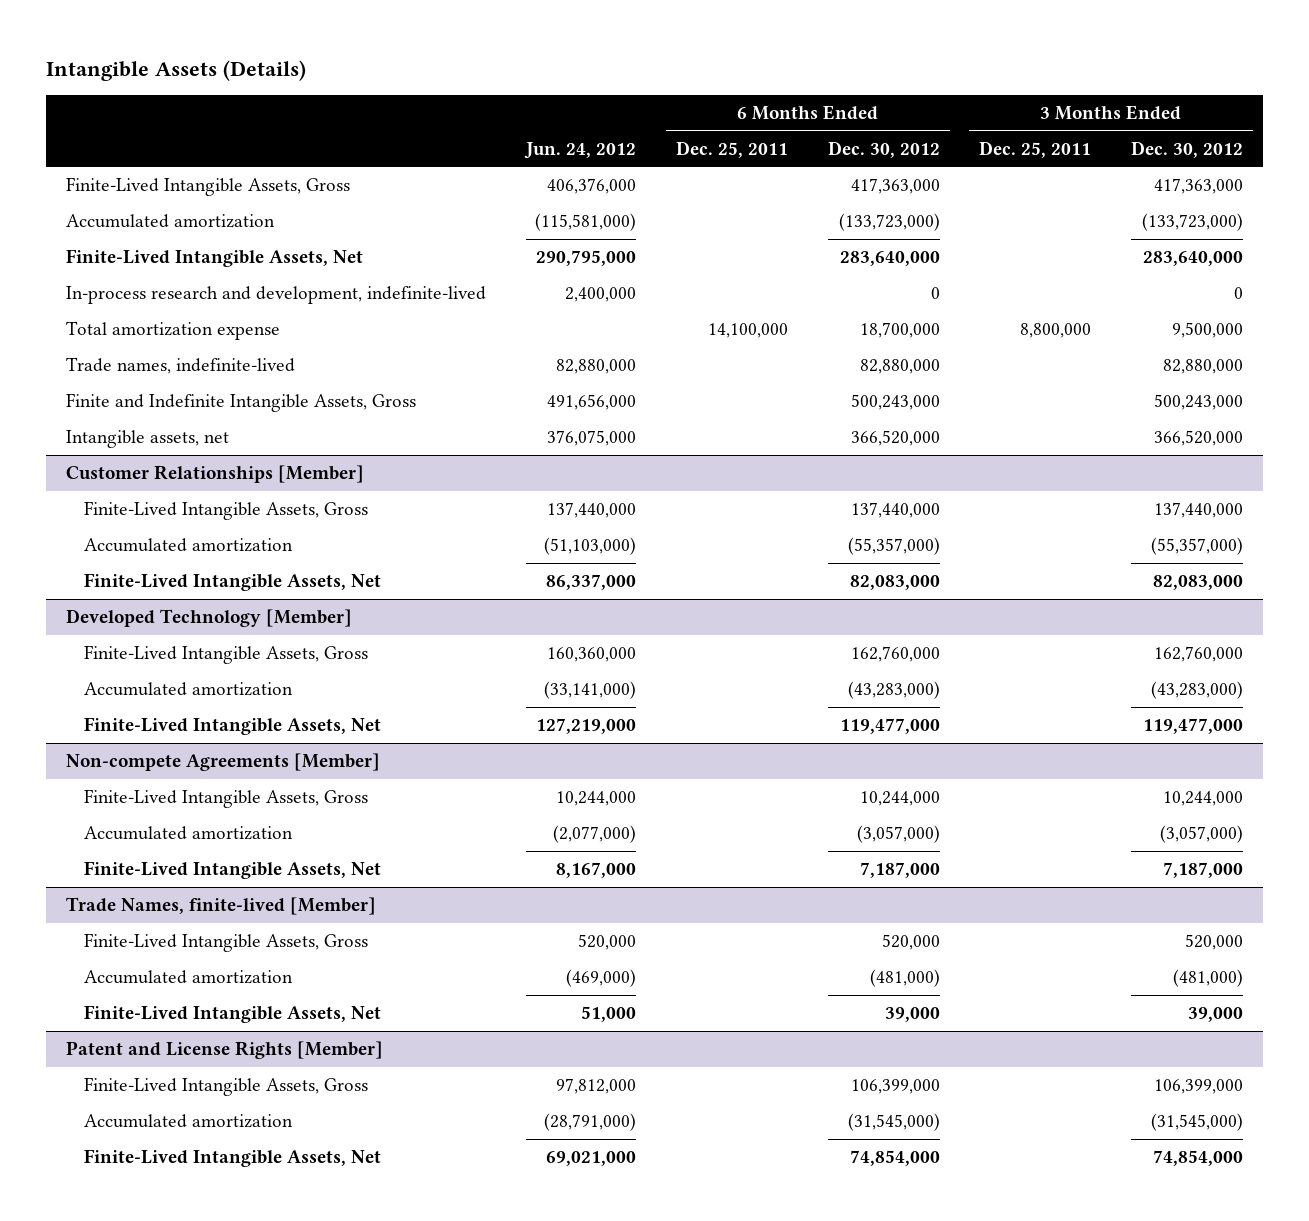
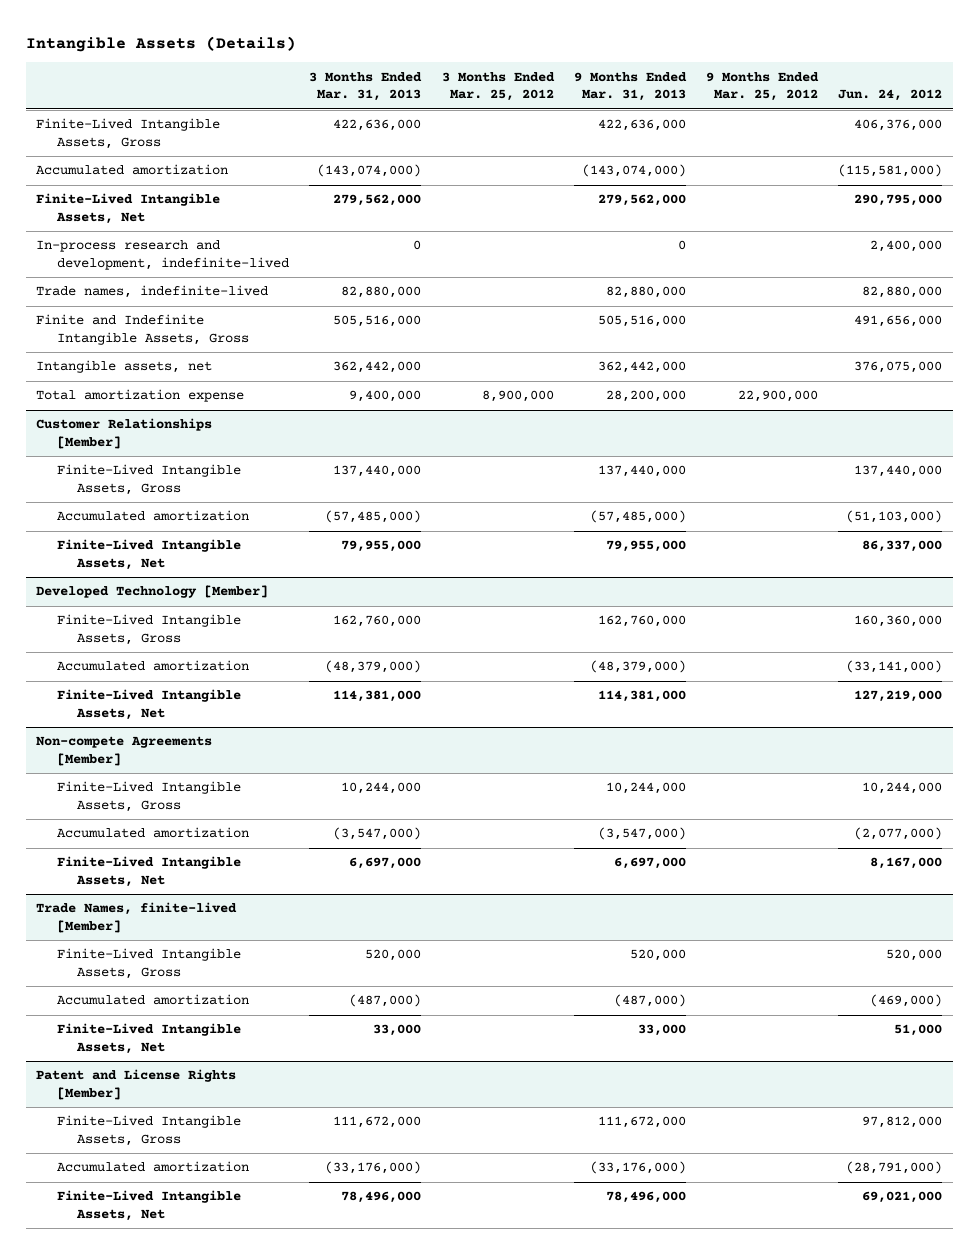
- | Jun. 24, 2012 | 6 Months Ended Dec. 25, 2011 | 6 Months Ended Dec. 30, 2012 | 3 Months Ended Dec. 25, 2011 | 3 Months Ended Dec. 30, 2012
+ | 3 Months Ended Mar. 31, 2013 | 3 Months Ended Mar. 25, 2012 | 9 Months Ended Mar. 31, 2013 | 9 Months Ended Mar. 25, 2012 | Jun. 24, 2012
moved down: Total amortization expense | 9,400,000 | 8,900,000 | 28,200,000 | 22,900,000 |

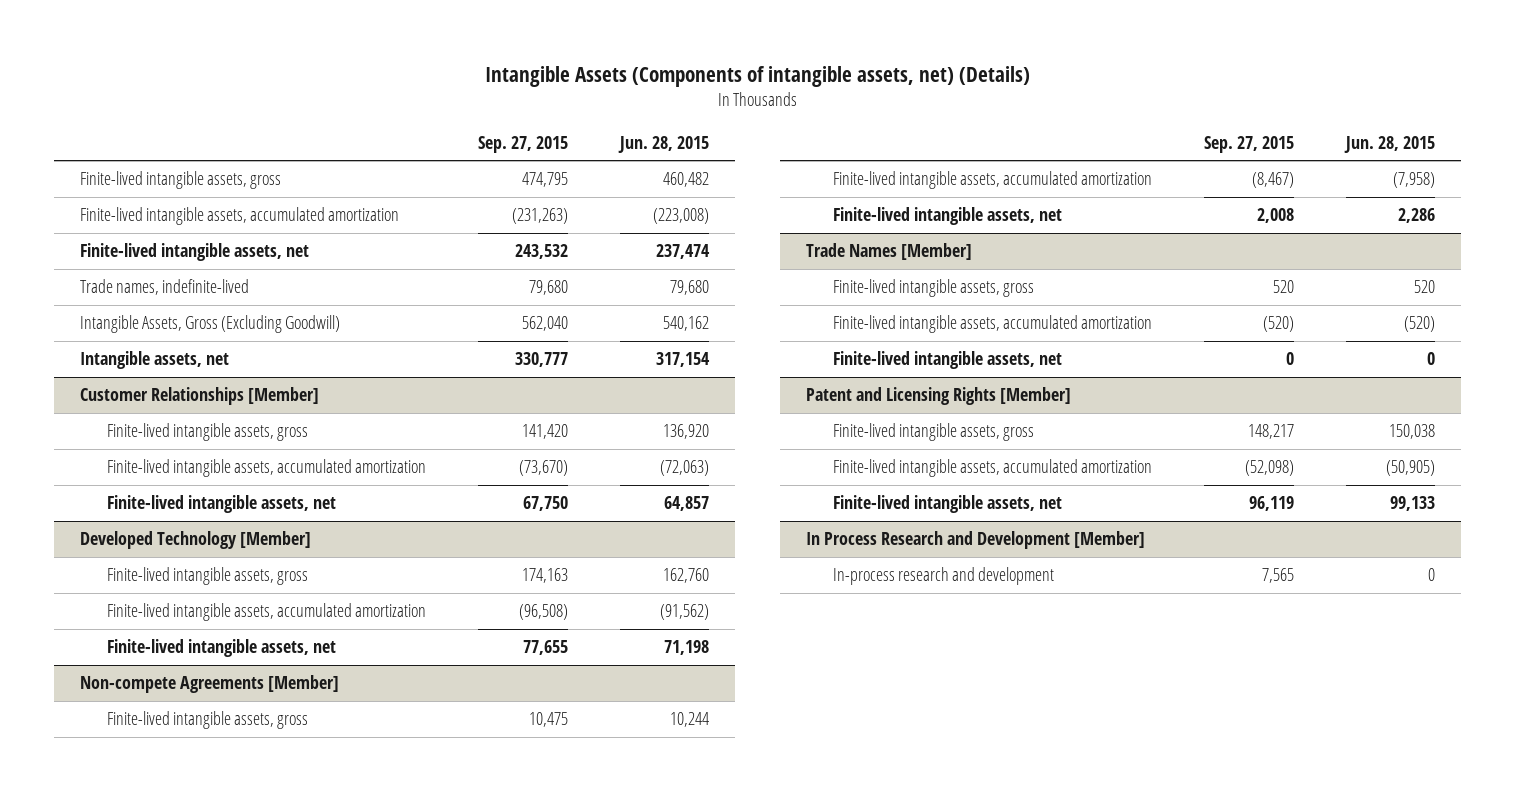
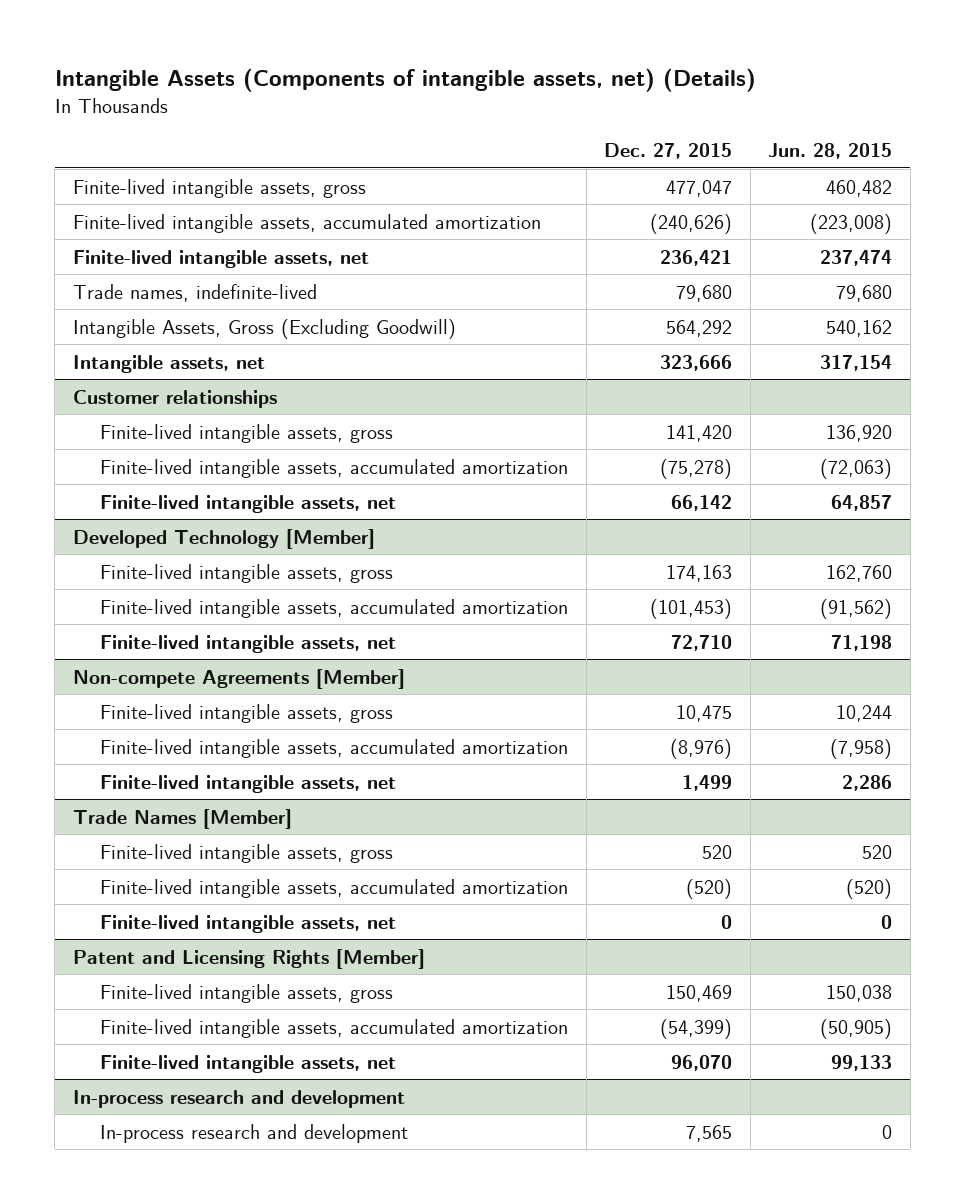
- | Sep. 27, 2015 | Jun. 28, 2015
+ | Dec. 27, 2015 | Jun. 28, 2015
- Customer Relationships [Member]
+ Customer relationships
- In Process Research and Development [Member]
+ In-process research and development

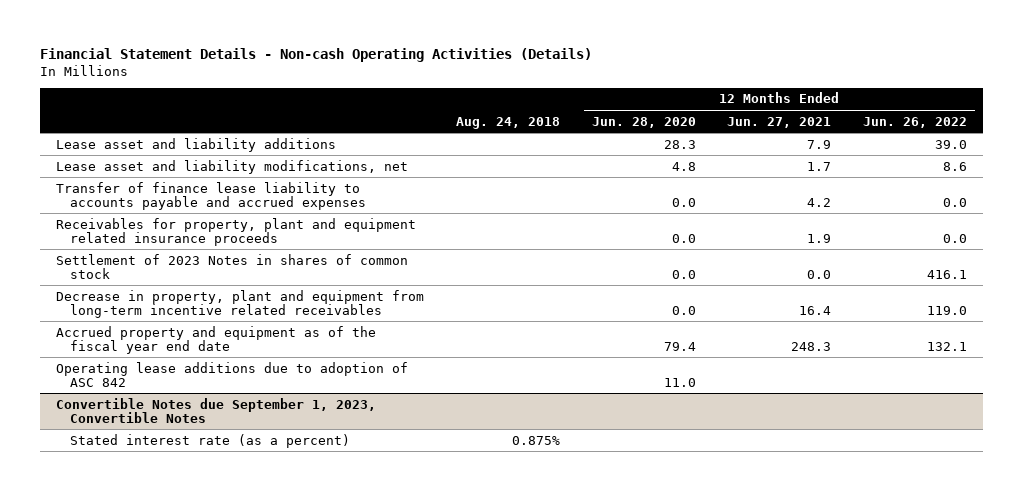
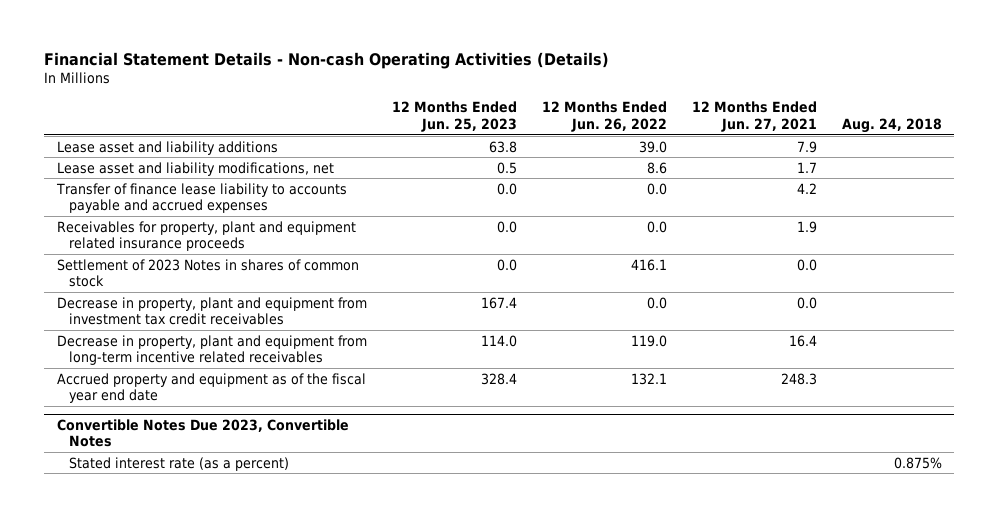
- | Aug. 24, 2018 | 12 Months Ended Jun. 28, 2020 | 12 Months Ended Jun. 27, 2021 | 12 Months Ended Jun. 26, 2022
+ | 12 Months Ended Jun. 25, 2023 | 12 Months Ended Jun. 26, 2022 | 12 Months Ended Jun. 27, 2021 | Aug. 24, 2018
+ Decrease in property, plant and equipment from investment tax credit receivables | 167.4 | 0.0 | 0.0 |
- Operating lease additions due to adoption of ASC 842 | | 11.0 | |
- Convertible Notes due September 1, 2023, Convertible Notes
+ Convertible Notes Due 2023, Convertible Notes

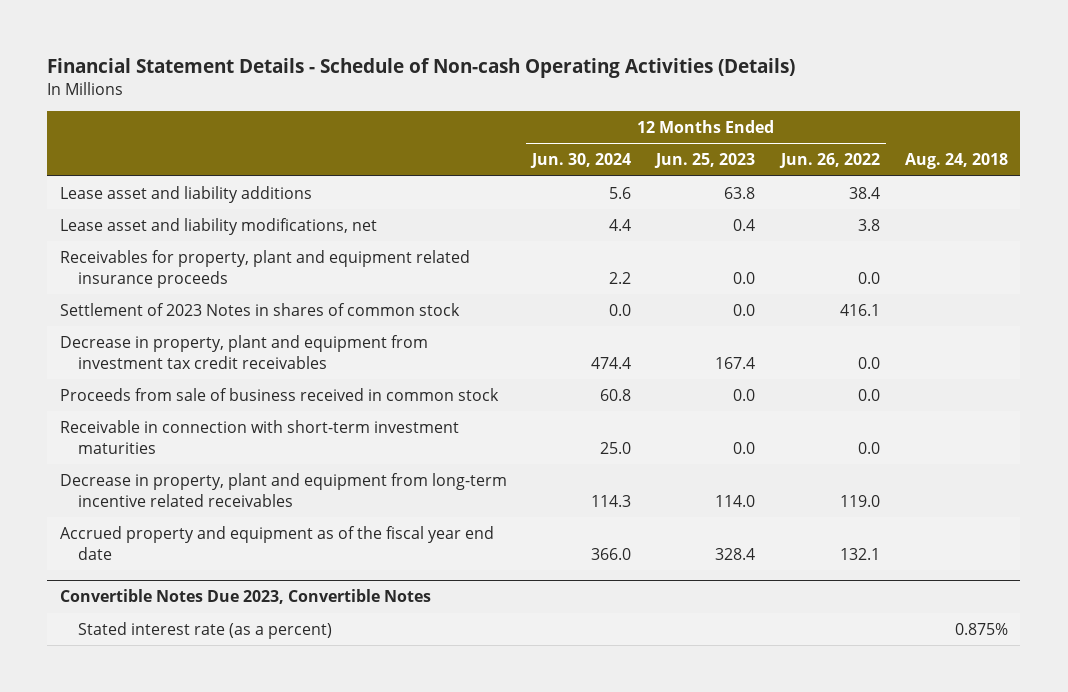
- Financial Statement Details - Non-cash Operating Activities (Details)
+ Financial Statement Details - Schedule of Non-cash Operating Activities (Details)
- | 12 Months Ended Jun. 25, 2023 | 12 Months Ended Jun. 26, 2022 | 12 Months Ended Jun. 27, 2021 | Aug. 24, 2018
+ | 12 Months Ended Jun. 30, 2024 | 12 Months Ended Jun. 25, 2023 | 12 Months Ended Jun. 26, 2022 | Aug. 24, 2018
- Lease asset and liability additions | 63.8 | 39.0 | 7.9 |
- Lease asset and liability modifications, net | 0.5 | 8.6 | 1.7 |
- Transfer of finance lease liability to accounts payable and accrued expenses | 0.0 | 0.0 | 4.2 |
+ Lease asset and liability additions | 5.6 | 63.8 | 38.4 |
+ Lease asset and liability modifications, net | 4.4 | 0.4 | 3.8 |
+ Proceeds from sale of business received in common stock | 60.8 | 0.0 | 0.0 |
+ Receivable in connection with short-term investment maturities | 25.0 | 0.0 | 0.0 |

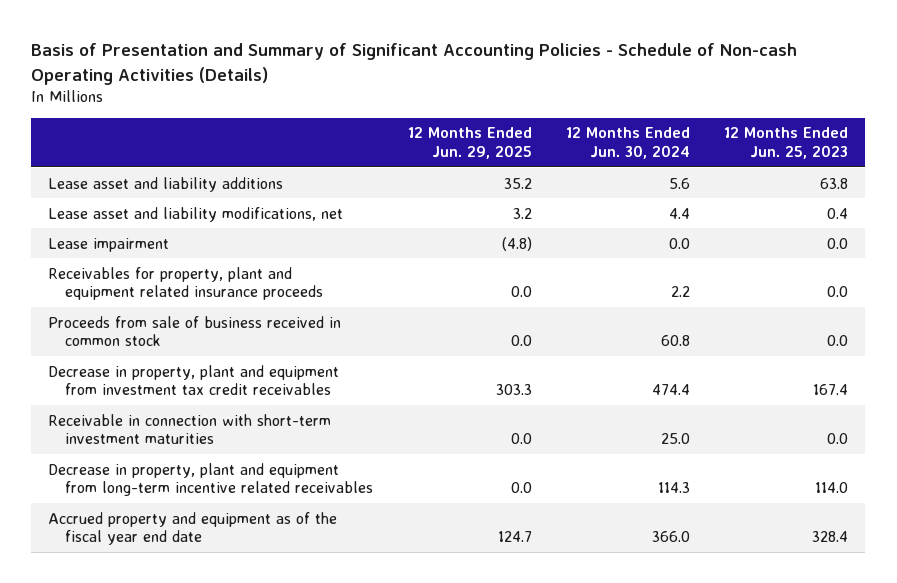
- Financial Statement Details - Schedule of Non-cash Operating Activities (Details)
+ Basis of Presentation and Summary of Significant Accounting Policies - Schedule of Non-cash Operating Activities (Details)
- | 12 Months Ended Jun. 30, 2024 | 12 Months Ended Jun. 25, 2023 | 12 Months Ended Jun. 26, 2022 | Aug. 24, 2018
+ | 12 Months Ended Jun. 29, 2025 | 12 Months Ended Jun. 30, 2024 | 12 Months Ended Jun. 25, 2023
+ Lease impairment | (4.8) | 0.0 | 0.0
- Settlement of 2023 Notes in shares of common stock | 0.0 | 0.0 | 416.1 |
moved down: Decrease in property, plant and equipment from investment tax credit receivables | 303.3 | 474.4 | 167.4
- Convertible Notes Due 2023, Convertible Notes
- Stated interest rate (as a percent) | | | | 0.875%

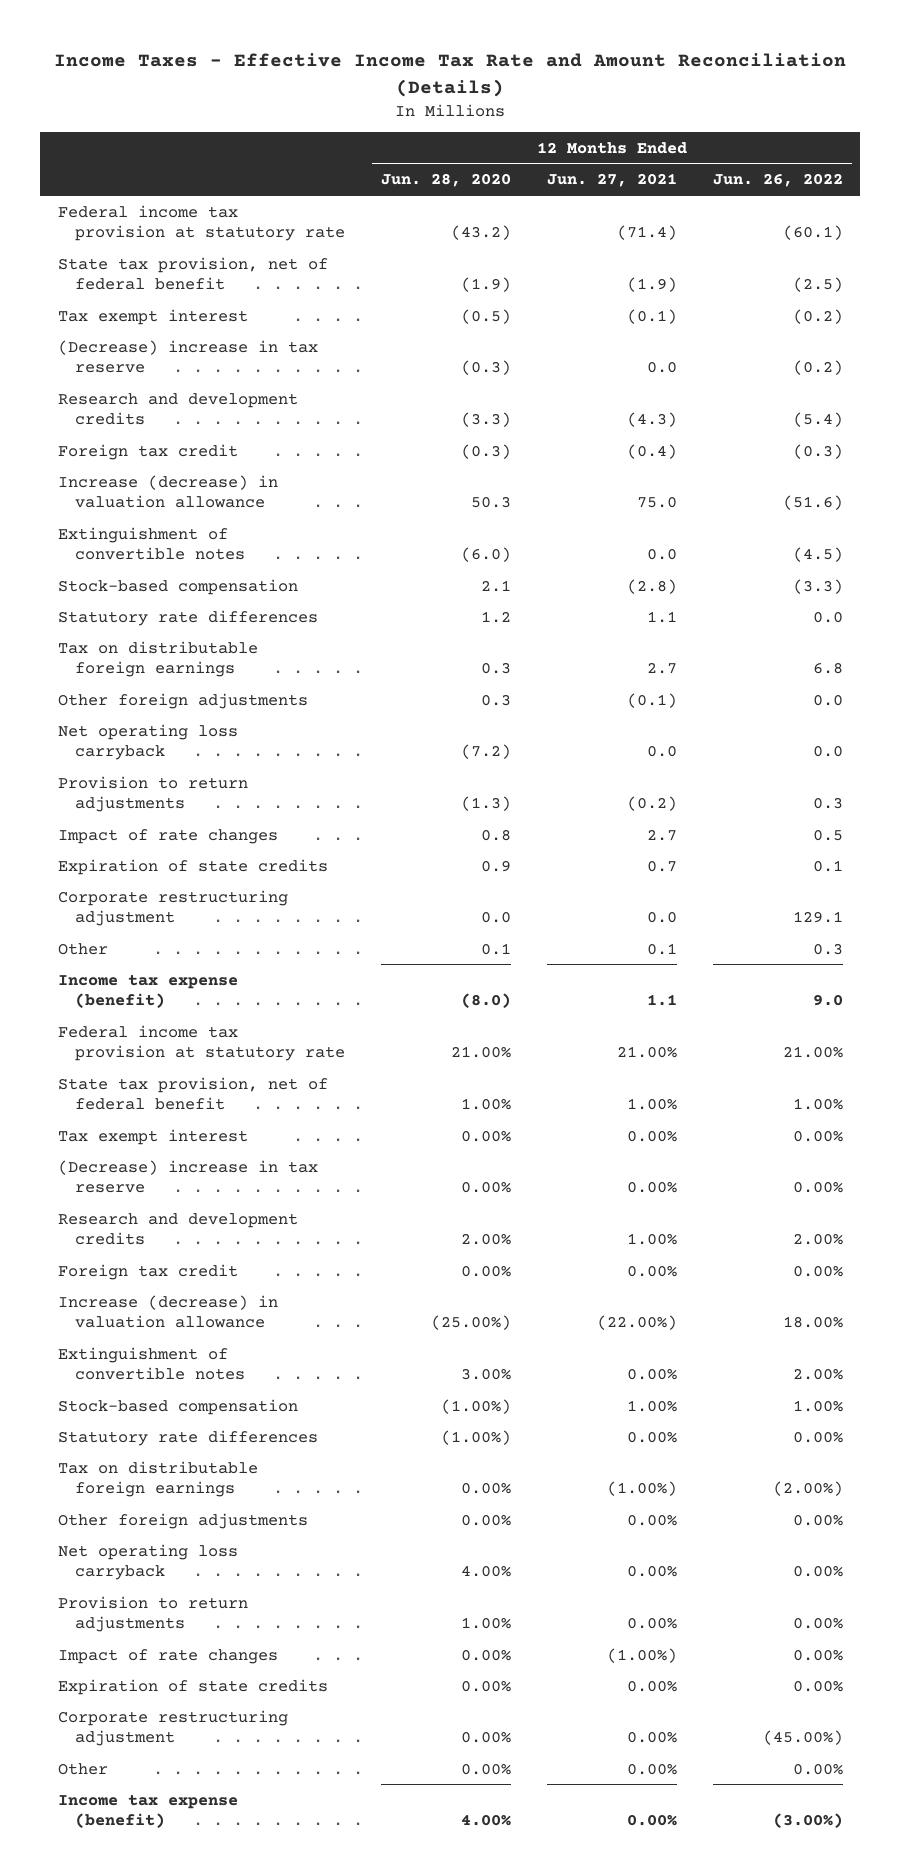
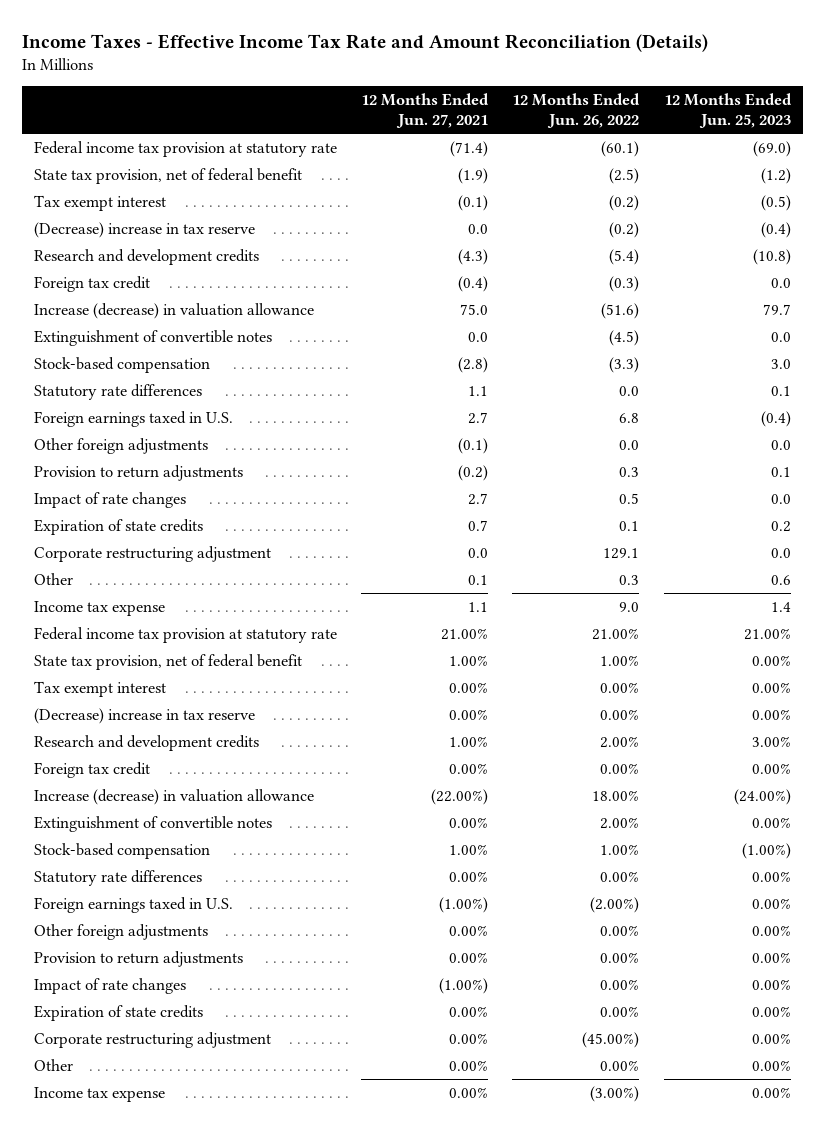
- | 12 Months Ended Jun. 28, 2020 | 12 Months Ended Jun. 27, 2021 | 12 Months Ended Jun. 26, 2022
+ | 12 Months Ended Jun. 27, 2021 | 12 Months Ended Jun. 26, 2022 | 12 Months Ended Jun. 25, 2023
- Tax on distributable foreign earnings | 0.3 | 2.7 | 6.8
+ Foreign earnings taxed in U.S. | 2.7 | 6.8 | (0.4)
- Net operating loss carryback | (7.2) | 0.0 | 0.0
- Income tax expense (benefit) | (8.0) | 1.1 | 9.0
+ Income tax expense | 1.1 | 9.0 | 1.4
- Tax on distributable foreign earnings | 0.00% | (1.00%) | (2.00%)
+ Foreign earnings taxed in U.S. | (1.00%) | (2.00%) | 0.00%
- Net operating loss carryback | 4.00% | 0.00% | 0.00%
- Income tax expense (benefit) | 4.00% | 0.00% | (3.00%)
+ Income tax expense | 0.00% | (3.00%) | 0.00%

